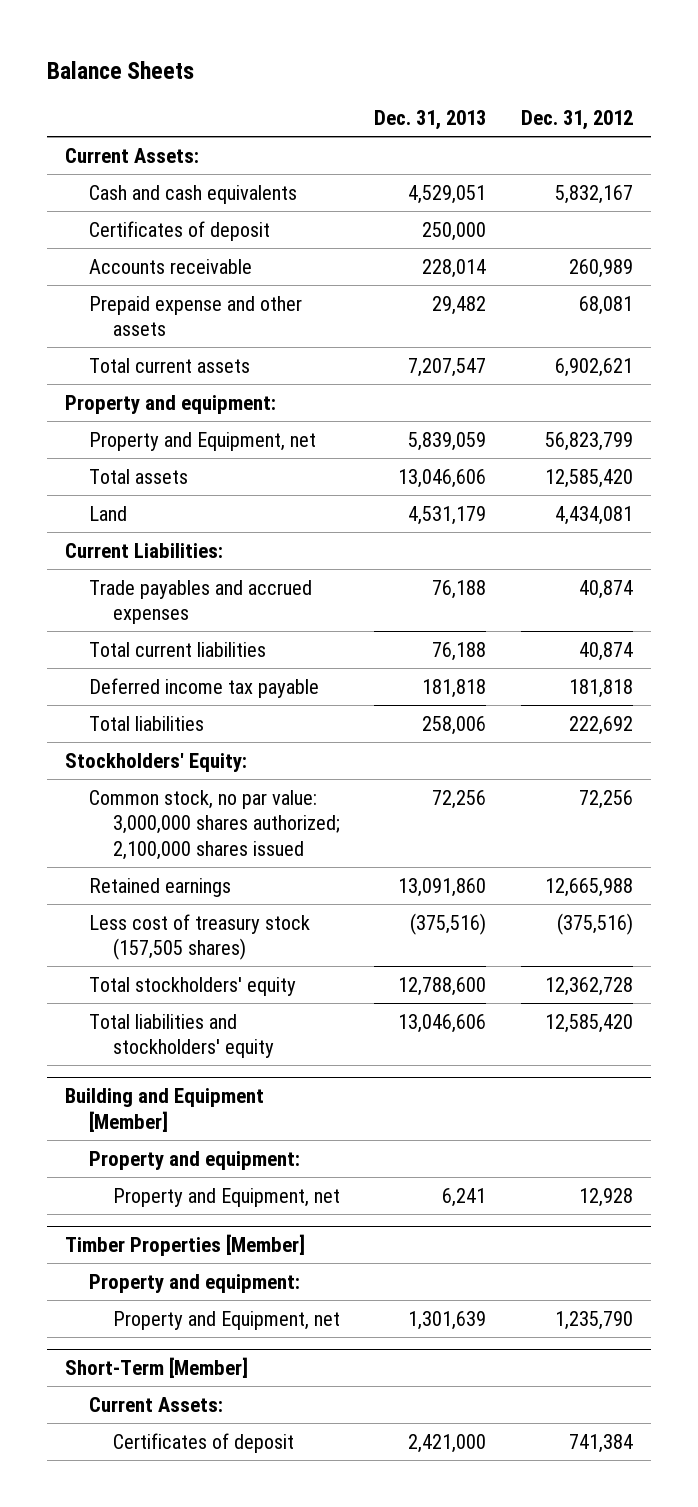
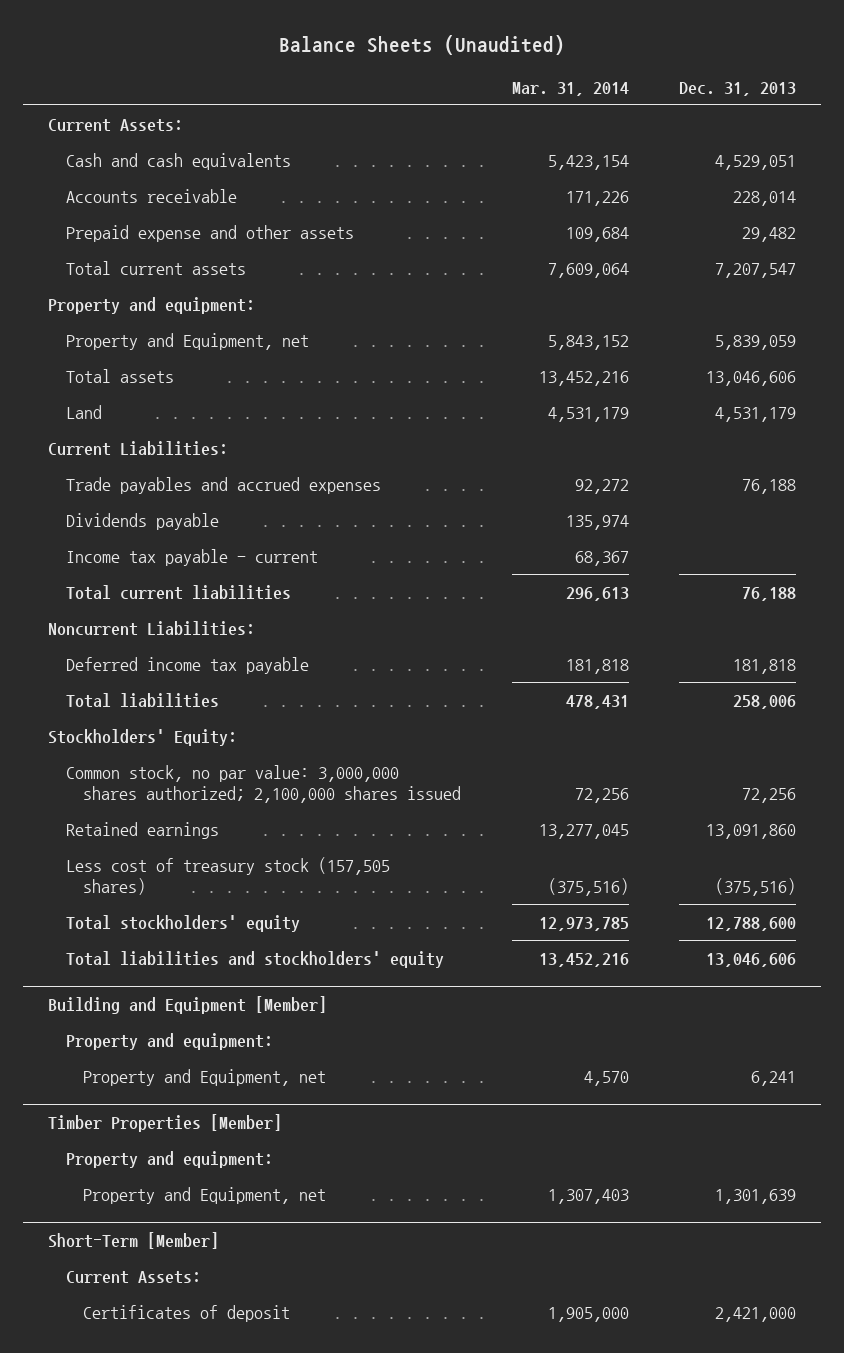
- Balance Sheets
+ Balance Sheets (Unaudited)
- | Dec. 31, 2013 | Dec. 31, 2012
+ | Mar. 31, 2014 | Dec. 31, 2013
- Certificates of deposit | 250,000 |
+ Dividends payable | 135,974 |
+ Income tax payable - current | 68,367 |
+ Noncurrent Liabilities:

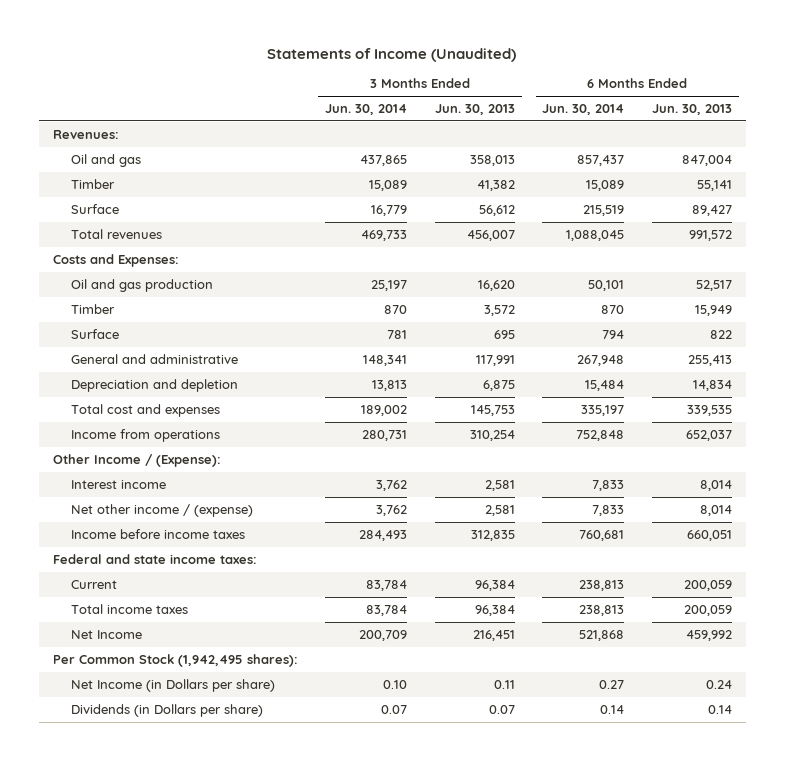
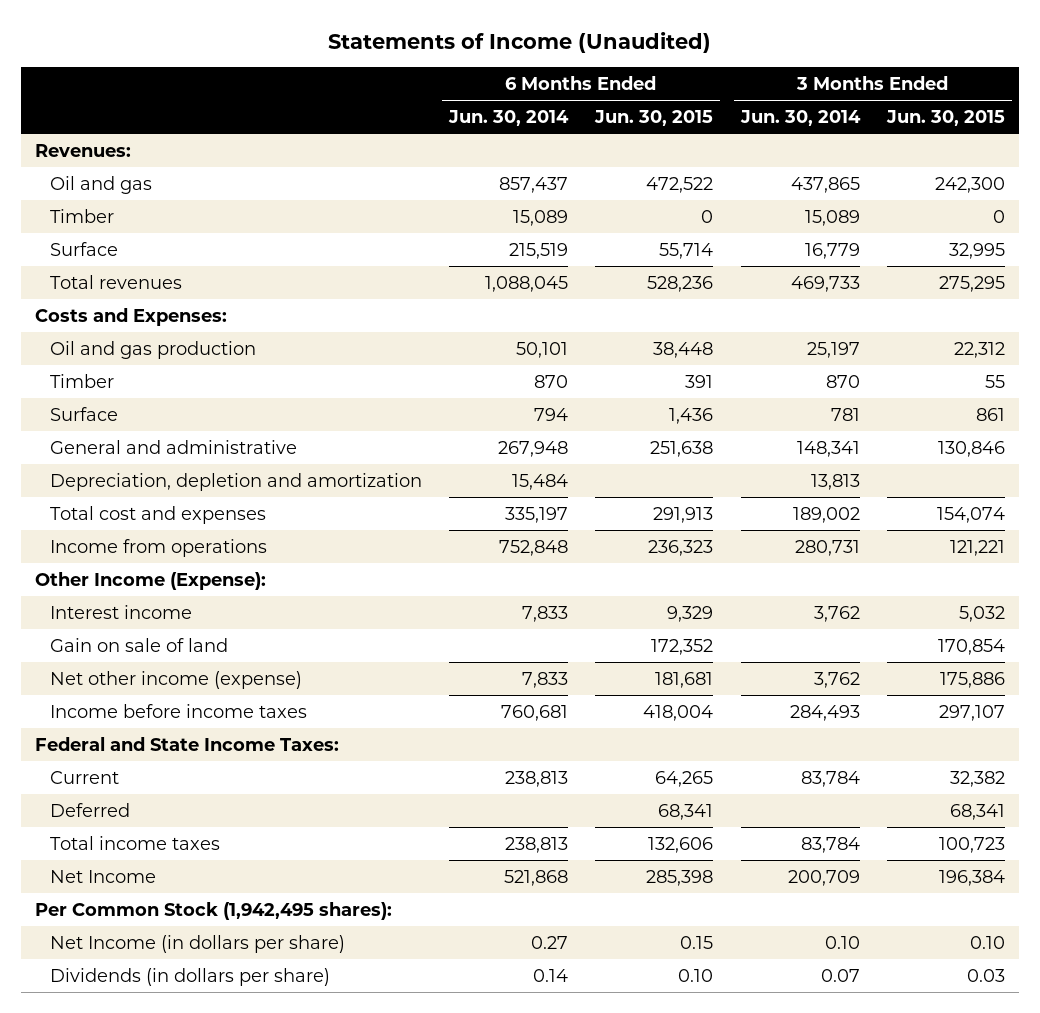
- | 3 Months Ended Jun. 30, 2014 | 3 Months Ended Jun. 30, 2013 | 6 Months Ended Jun. 30, 2014 | 6 Months Ended Jun. 30, 2013
+ | 6 Months Ended Jun. 30, 2014 | 6 Months Ended Jun. 30, 2015 | 3 Months Ended Jun. 30, 2014 | 3 Months Ended Jun. 30, 2015
- Depreciation and depletion | 13,813 | 6,875 | 15,484 | 14,834
+ Depreciation, depletion and amortization | 15,484 | | 13,813 |
- Other Income / (Expense):
+ Other Income (Expense):
- Net other income / (expense) | 3,762 | 2,581 | 7,833 | 8,014
+ Gain on sale of land | | 172,352 | | 170,854
+ Net other income (expense) | 7,833 | 181,681 | 3,762 | 175,886
- Federal and state income taxes:
+ Federal and State Income Taxes:
+ Deferred | | 68,341 | | 68,341
- Net Income (in Dollars per share) | 0.10 | 0.11 | 0.27 | 0.24
- Dividends (in Dollars per share) | 0.07 | 0.07 | 0.14 | 0.14
+ Net Income (in dollars per share) | 0.27 | 0.15 | 0.10 | 0.10
+ Dividends (in dollars per share) | 0.14 | 0.10 | 0.07 | 0.03

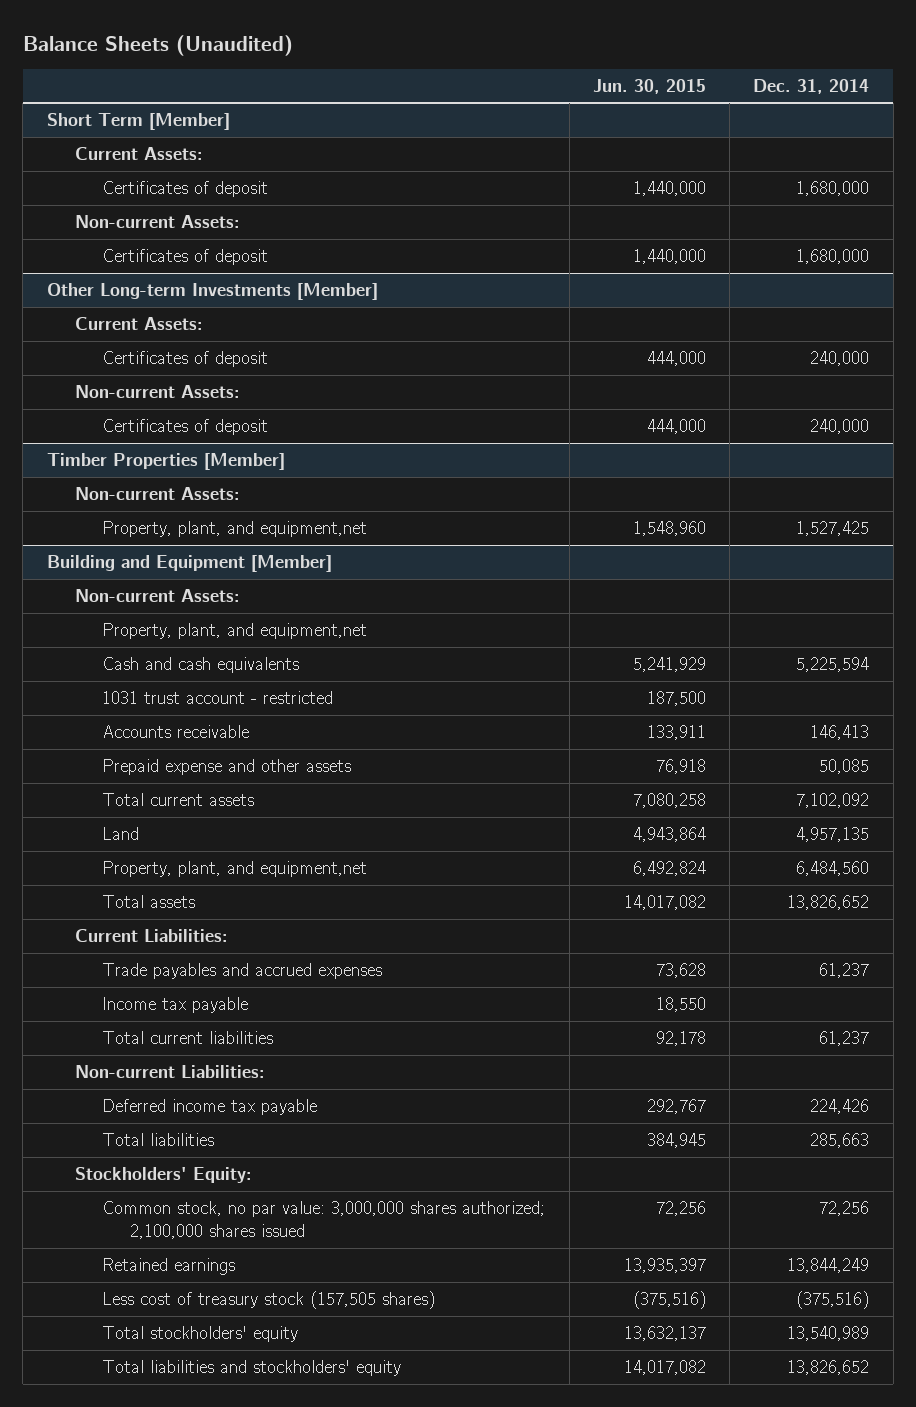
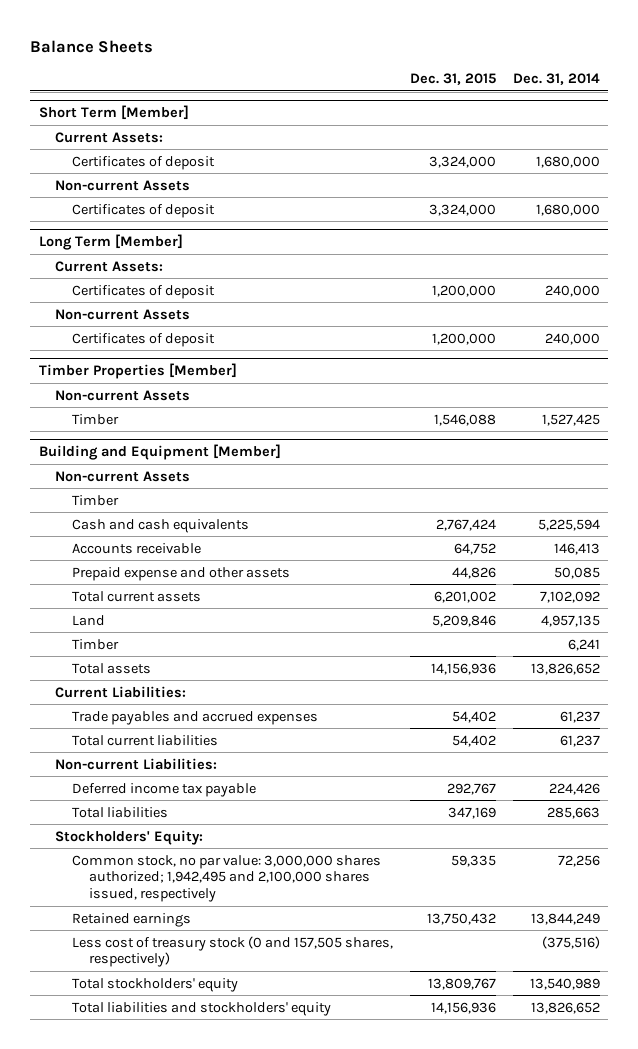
- Balance Sheets (Unaudited)
+ Balance Sheets
- | Jun. 30, 2015 | Dec. 31, 2014
+ | Dec. 31, 2015 | Dec. 31, 2014
@ Short Term [Member]
- Non-current Assets:
+ Non-current Assets
- Other Long-term Investments [Member]
+ Long Term [Member]
- Non-current Assets:
+ Non-current Assets
@ Timber Properties [Member]
- Non-current Assets:
- Property, plant, and equipment,net | 1,548,960 | 1,527,425
+ Non-current Assets
+ Timber | 1,546,088 | 1,527,425
@ Building and Equipment [Member]
- Non-current Assets:
- Property, plant, and equipment,net
+ Non-current Assets
+ Timber
- 1031 trust account - restricted | 187,500 |
- Property, plant, and equipment,net | 6,492,824 | 6,484,560
+ Timber | | 6,241
- Income tax payable | 18,550 |
- Common stock, no par value: 3,000,000 shares authorized; 2,100,000 shares issued | 72,256 | 72,256
+ Common stock, no par value: 3,000,000 shares authorized; 1,942,495 and 2,100,000 shares issued, respectively | 59,335 | 72,256
- Less cost of treasury stock (157,505 shares) | (375,516) | (375,516)
+ Less cost of treasury stock (0 and 157,505 shares, respectively) | | (375,516)

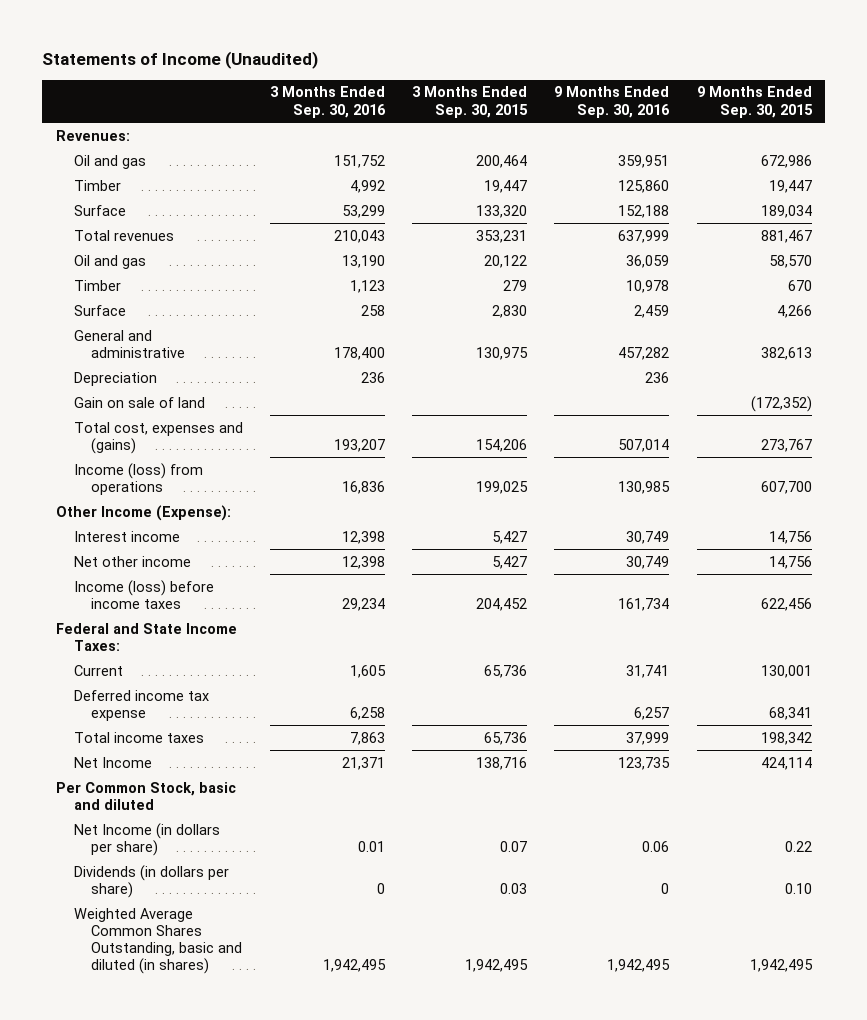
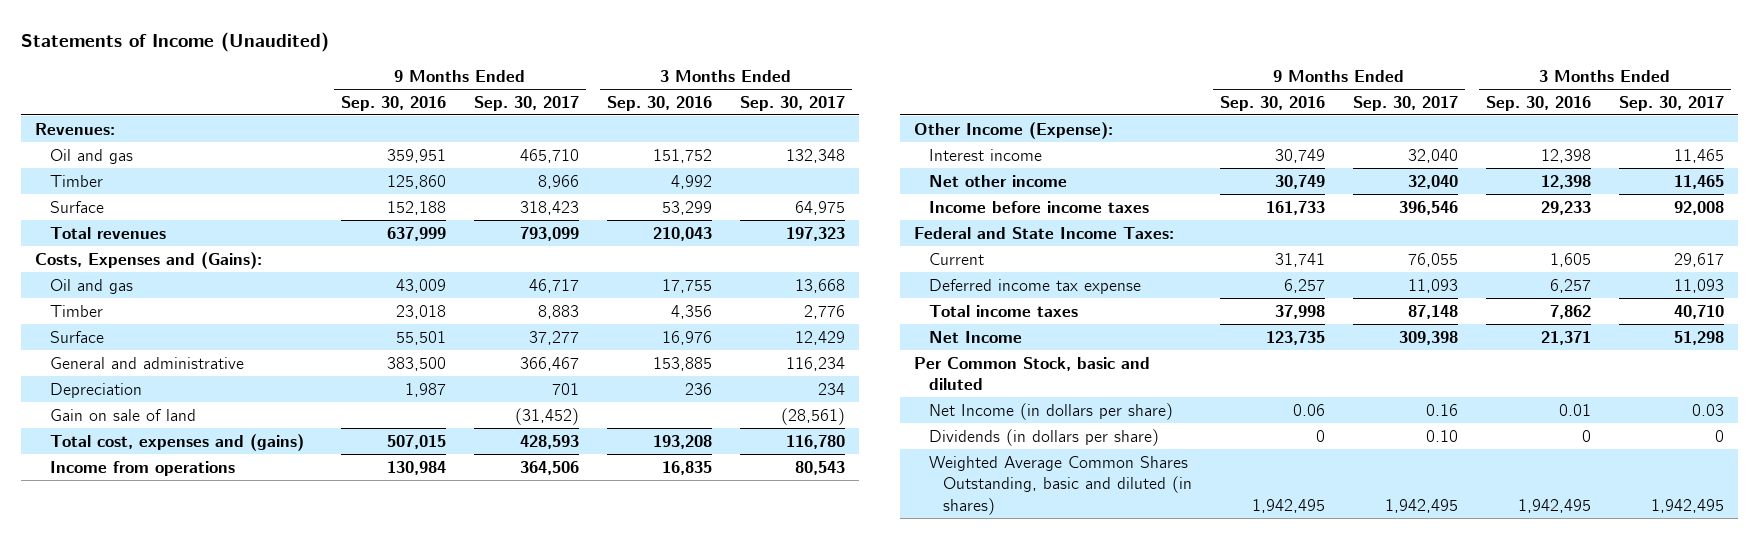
- | 3 Months Ended Sep. 30, 2016 | 3 Months Ended Sep. 30, 2015 | 9 Months Ended Sep. 30, 2016 | 9 Months Ended Sep. 30, 2015
+ | 9 Months Ended Sep. 30, 2016 | 9 Months Ended Sep. 30, 2017 | 3 Months Ended Sep. 30, 2016 | 3 Months Ended Sep. 30, 2017
- Oil and gas | 13,190 | 20,122 | 36,059 | 58,570
- Timber | 1,123 | 279 | 10,978 | 670
- Surface | 258 | 2,830 | 2,459 | 4,266
- General and administrative | 178,400 | 130,975 | 457,282 | 382,613
- Depreciation | 236 | | 236 |
+ Costs, Expenses and (Gains):
+ Oil and gas | 43,009 | 46,717 | 17,755 | 13,668
+ Timber | 23,018 | 8,883 | 4,356 | 2,776
+ Surface | 55,501 | 37,277 | 16,976 | 12,429
+ General and administrative | 383,500 | 366,467 | 153,885 | 116,234
+ Depreciation | 1,987 | 701 | 236 | 234
- Total cost, expenses and (gains) | 193,207 | 154,206 | 507,014 | 273,767
- Income (loss) from operations | 16,836 | 199,025 | 130,985 | 607,700
+ Total cost, expenses and (gains) | 507,015 | 428,593 | 193,208 | 116,780
+ Income from operations | 130,984 | 364,506 | 16,835 | 80,543
- Income (loss) before income taxes | 29,234 | 204,452 | 161,734 | 622,456
+ Income before income taxes | 161,733 | 396,546 | 29,233 | 92,008
- Deferred income tax expense | 6,258 | | 6,257 | 68,341
- Total income taxes | 7,863 | 65,736 | 37,999 | 198,342
+ Deferred income tax expense | 6,257 | 11,093 | 6,257 | 11,093
+ Total income taxes | 37,998 | 87,148 | 7,862 | 40,710

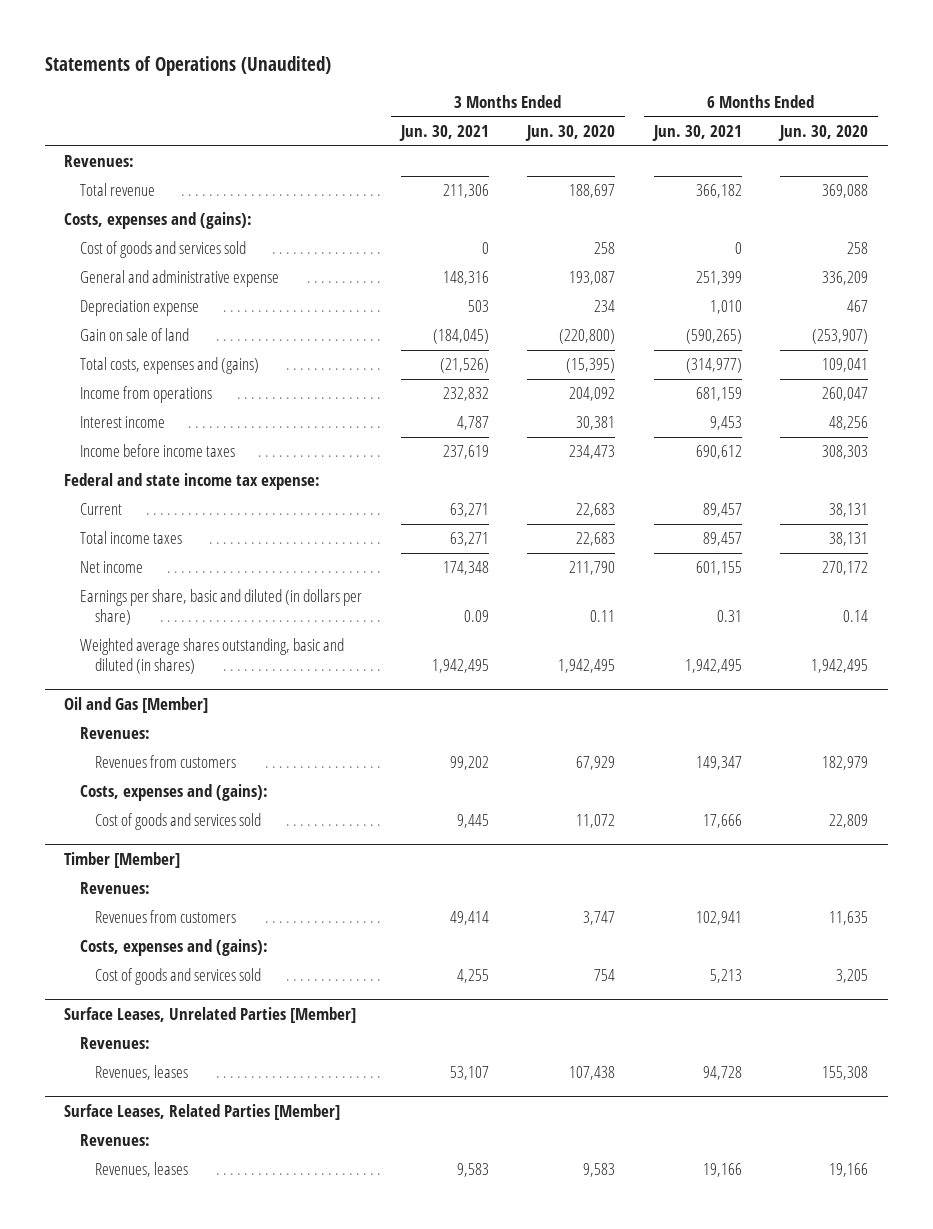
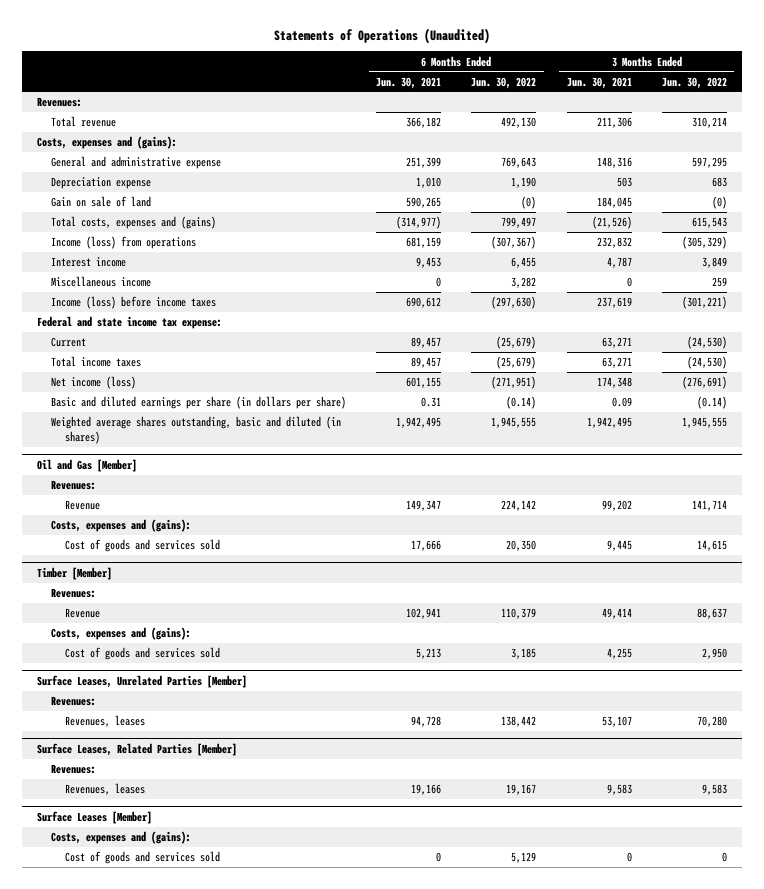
- | 3 Months Ended Jun. 30, 2021 | 3 Months Ended Jun. 30, 2020 | 6 Months Ended Jun. 30, 2021 | 6 Months Ended Jun. 30, 2020
+ | 6 Months Ended Jun. 30, 2021 | 6 Months Ended Jun. 30, 2022 | 3 Months Ended Jun. 30, 2021 | 3 Months Ended Jun. 30, 2022
- Cost of goods and services sold | 0 | 258 | 0 | 258
- Gain on sale of land | (184,045) | (220,800) | (590,265) | (253,907)
+ Gain on sale of land | 590,265 | (0) | 184,045 | (0)
- Income from operations | 232,832 | 204,092 | 681,159 | 260,047
+ Income (loss) from operations | 681,159 | (307,367) | 232,832 | (305,329)
- Income before income taxes | 237,619 | 234,473 | 690,612 | 308,303
+ Miscellaneous income | 0 | 3,282 | 0 | 259
+ Income (loss) before income taxes | 690,612 | (297,630) | 237,619 | (301,221)
- Net income | 174,348 | 211,790 | 601,155 | 270,172
- Earnings per share, basic and diluted (in dollars per share) | 0.09 | 0.11 | 0.31 | 0.14
+ Net income (loss) | 601,155 | (271,951) | 174,348 | (276,691)
+ Basic and diluted earnings per share (in dollars per share) | 0.31 | (0.14) | 0.09 | (0.14)
@ Oil and Gas [Member]
- Revenues from customers | 99,202 | 67,929 | 149,347 | 182,979
+ Revenue | 149,347 | 224,142 | 99,202 | 141,714
@ Timber [Member]
- Revenues from customers | 49,414 | 3,747 | 102,941 | 11,635
+ Revenue | 102,941 | 110,379 | 49,414 | 88,637
+ Surface Leases [Member]
+ Costs, expenses and (gains):
+ Cost of goods and services sold | 0 | 5,129 | 0 | 0

